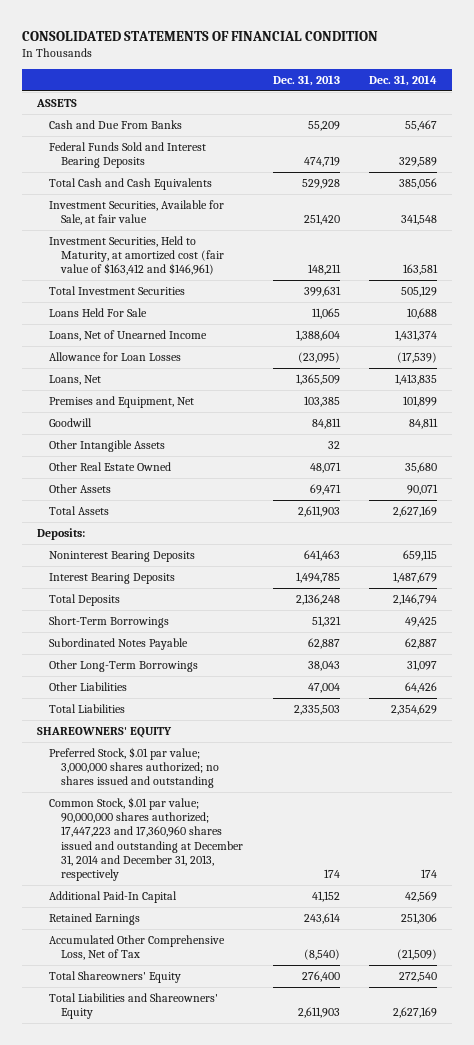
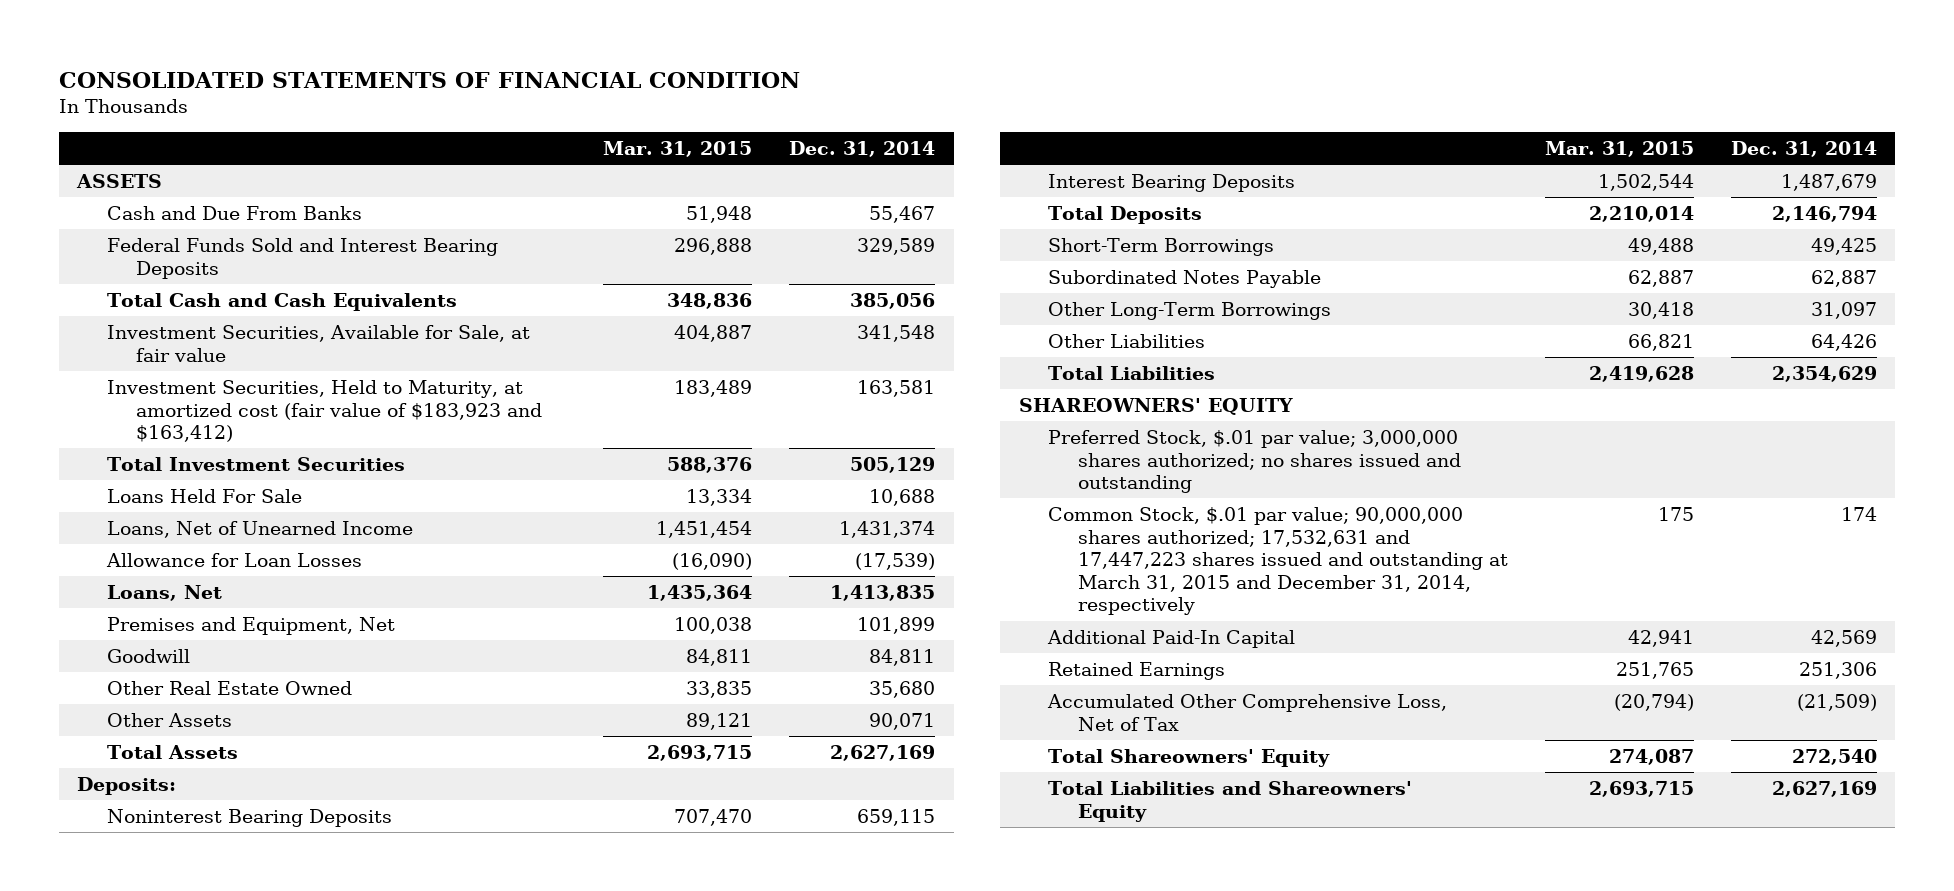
- | Dec. 31, 2013 | Dec. 31, 2014
+ | Mar. 31, 2015 | Dec. 31, 2014
- Investment Securities, Held to Maturity, at amortized cost (fair value of $163,412 and $146,961) | 148,211 | 163,581
+ Investment Securities, Held to Maturity, at amortized cost (fair value of $183,923 and $163,412) | 183,489 | 163,581
- Other Intangible Assets | 32 |
- Common Stock, $.01 par value; 90,000,000 shares authorized; 17,447,223 and 17,360,960 shares issued and outstanding at December 31, 2014 and December 31, 2013, respectively | 174 | 174
+ Common Stock, $.01 par value; 90,000,000 shares authorized; 17,532,631 and 17,447,223 shares issued and outstanding at March 31, 2015 and December 31, 2014, respectively | 175 | 174

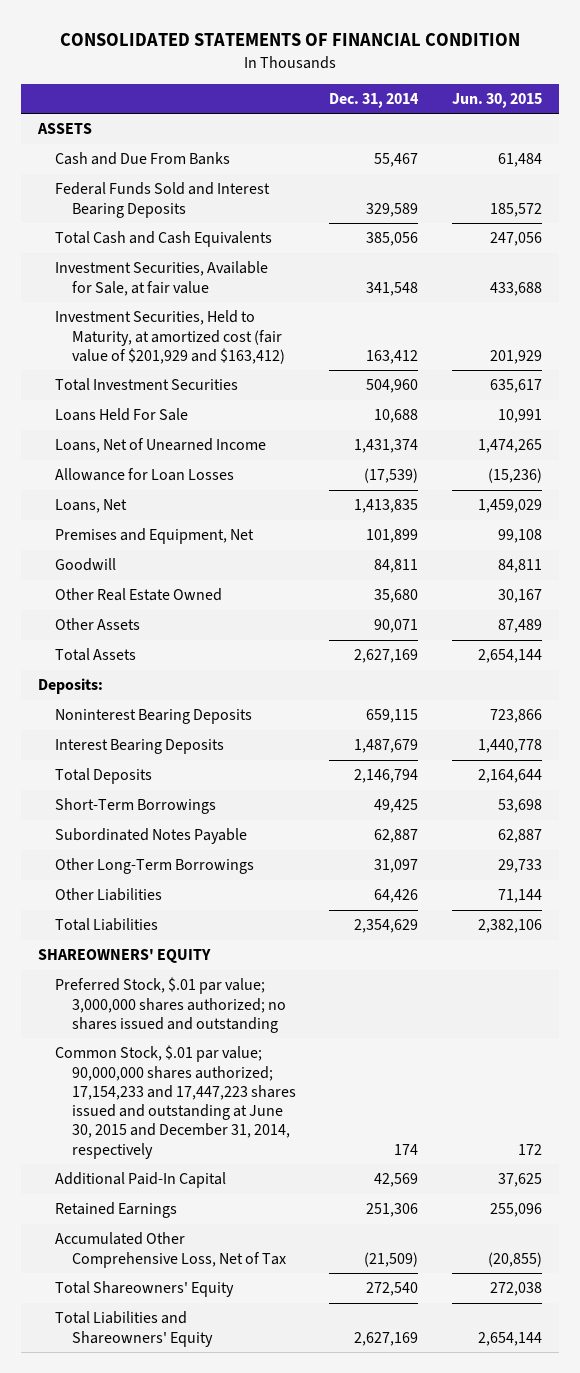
- | Mar. 31, 2015 | Dec. 31, 2014
+ | Dec. 31, 2014 | Jun. 30, 2015
- Investment Securities, Held to Maturity, at amortized cost (fair value of $183,923 and $163,412) | 183,489 | 163,581
- Total Investment Securities | 588,376 | 505,129
+ Investment Securities, Held to Maturity, at amortized cost (fair value of $201,929 and $163,412) | 163,412 | 201,929
+ Total Investment Securities | 504,960 | 635,617
- Common Stock, $.01 par value; 90,000,000 shares authorized; 17,532,631 and 17,447,223 shares issued and outstanding at March 31, 2015 and December 31, 2014, respectively | 175 | 174
+ Common Stock, $.01 par value; 90,000,000 shares authorized; 17,154,233 and 17,447,223 shares issued and outstanding at June 30, 2015 and December 31, 2014, respectively | 174 | 172

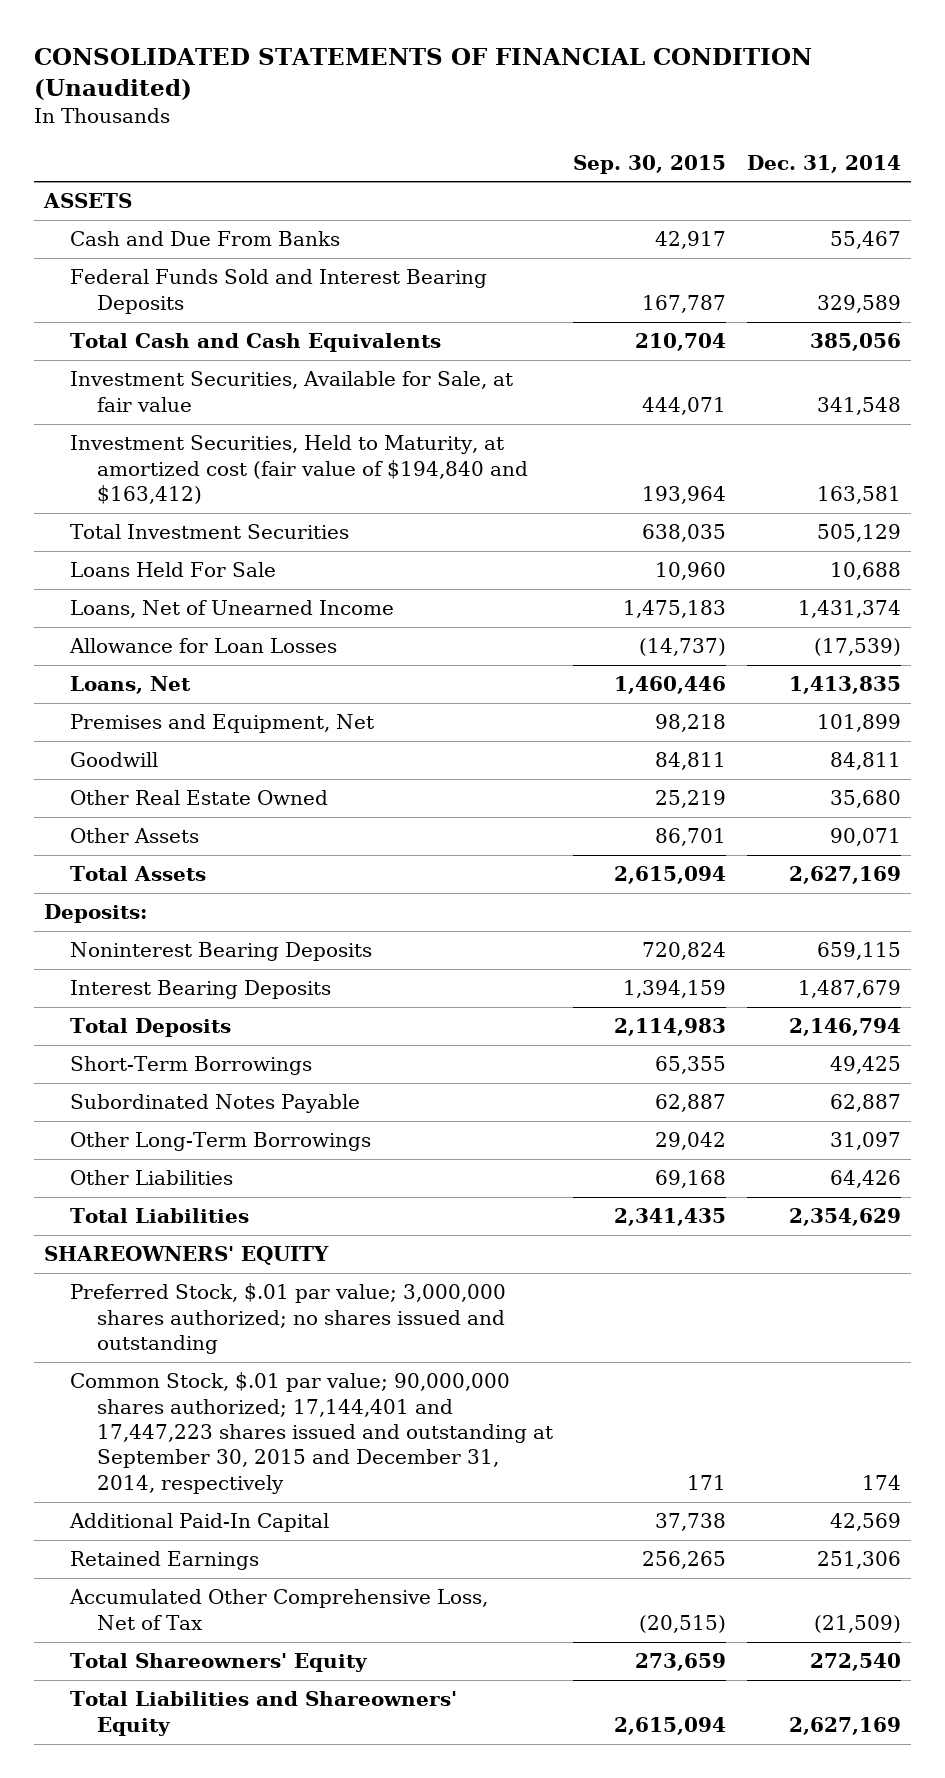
- CONSOLIDATED STATEMENTS OF FINANCIAL CONDITION
+ CONSOLIDATED STATEMENTS OF FINANCIAL CONDITION (Unaudited)
- | Dec. 31, 2014 | Jun. 30, 2015
+ | Sep. 30, 2015 | Dec. 31, 2014
- Investment Securities, Held to Maturity, at amortized cost (fair value of $201,929 and $163,412) | 163,412 | 201,929
- Total Investment Securities | 504,960 | 635,617
+ Investment Securities, Held to Maturity, at amortized cost (fair value of $194,840 and $163,412) | 193,964 | 163,581
+ Total Investment Securities | 638,035 | 505,129
- Common Stock, $.01 par value; 90,000,000 shares authorized; 17,154,233 and 17,447,223 shares issued and outstanding at June 30, 2015 and December 31, 2014, respectively | 174 | 172
+ Common Stock, $.01 par value; 90,000,000 shares authorized; 17,144,401 and 17,447,223 shares issued and outstanding at September 30, 2015 and December 31, 2014, respectively | 171 | 174

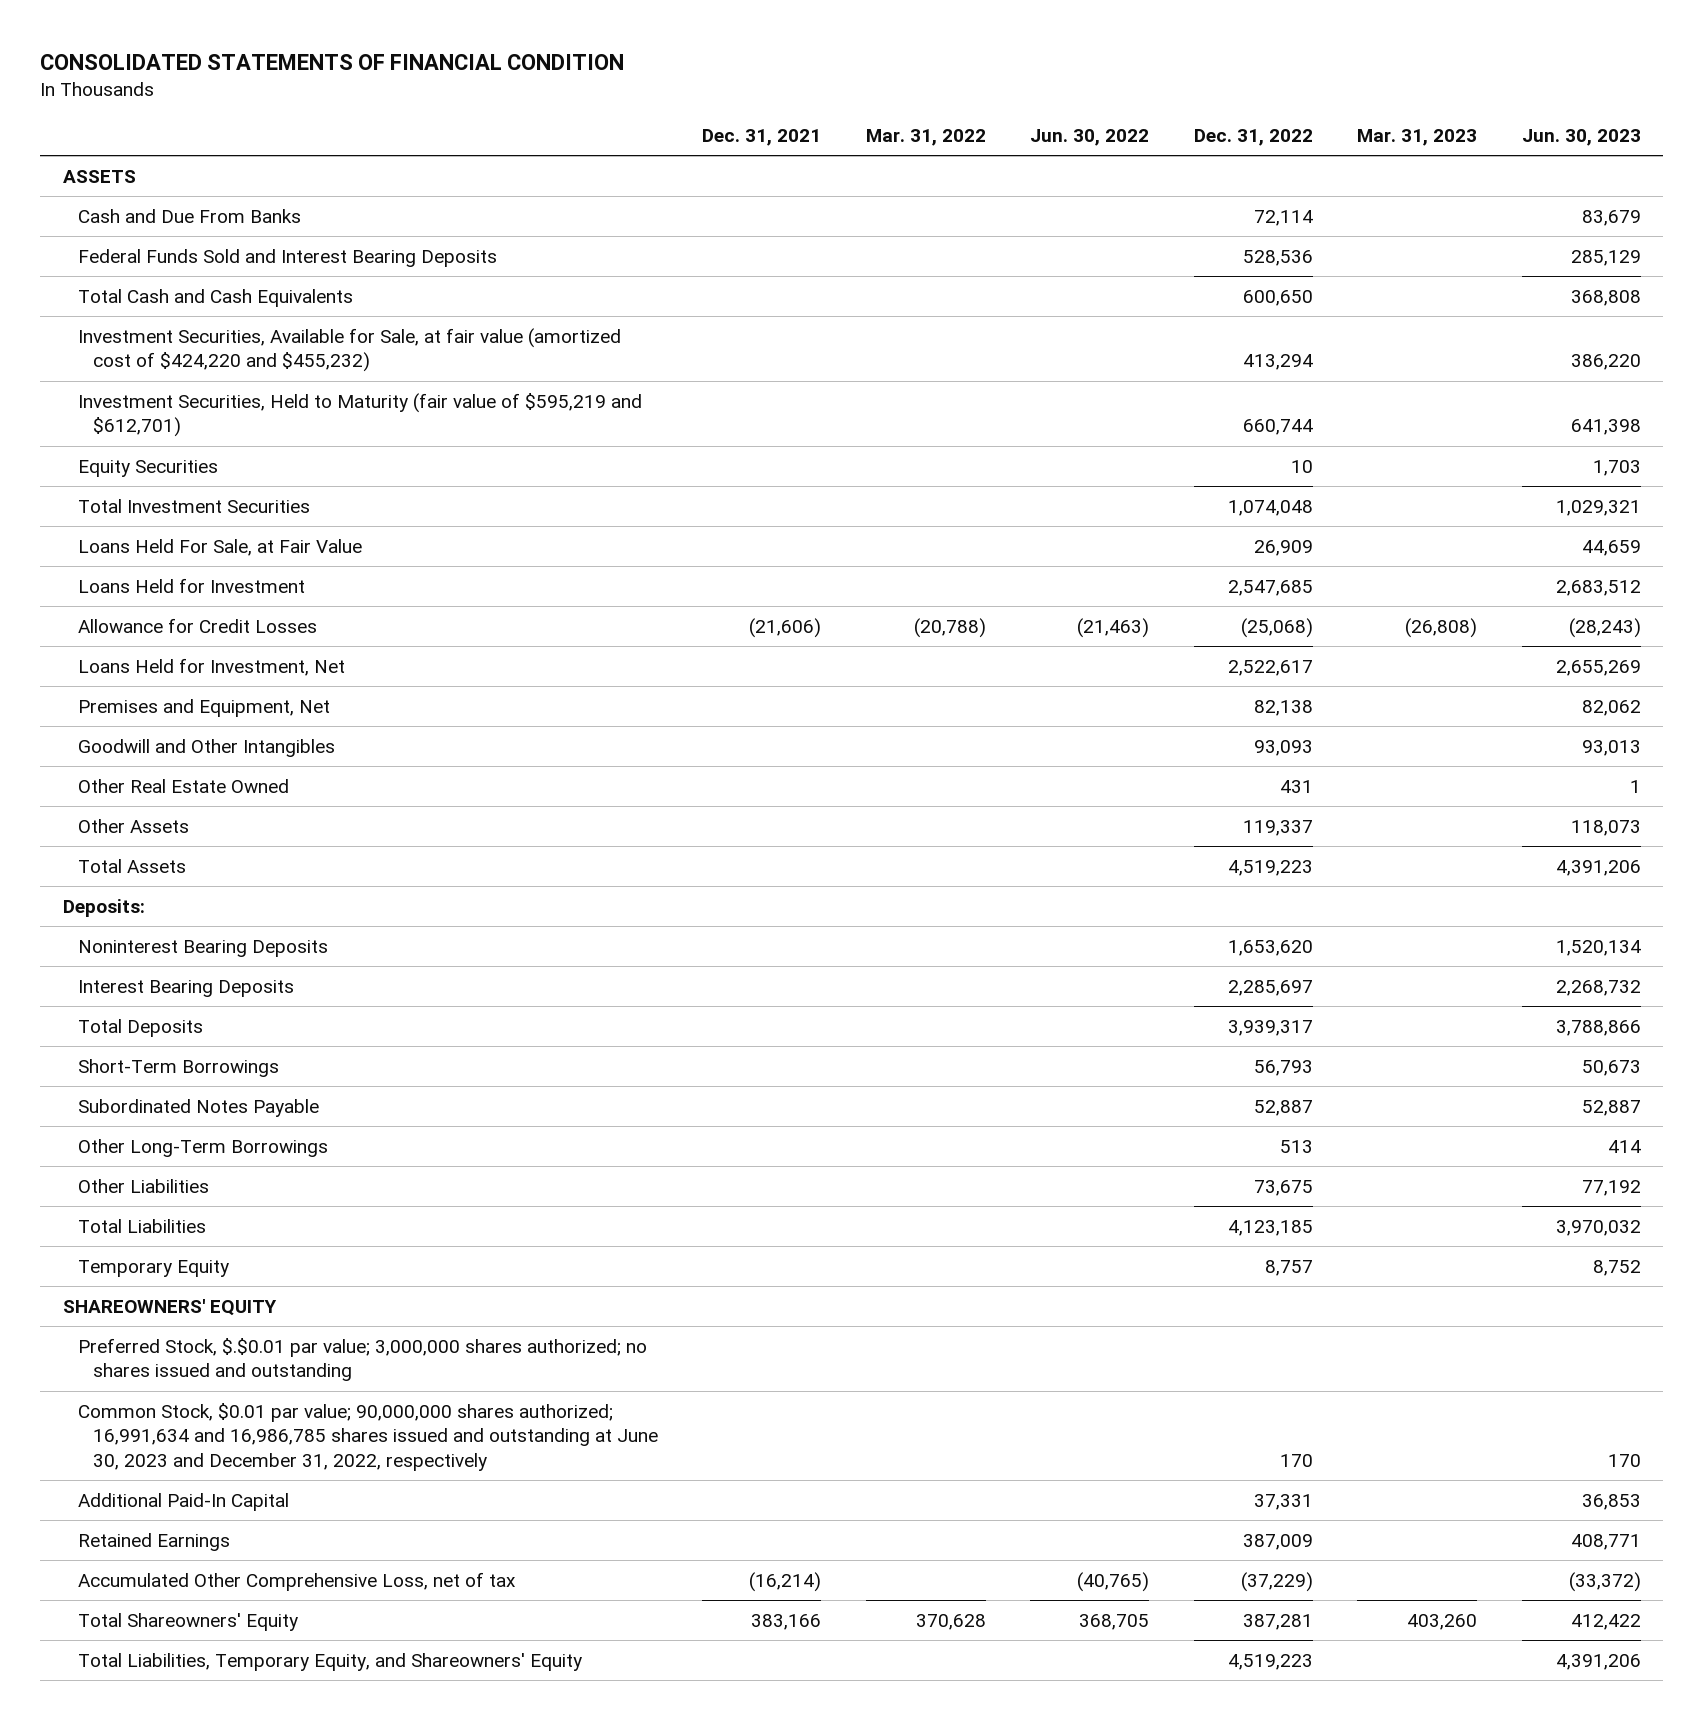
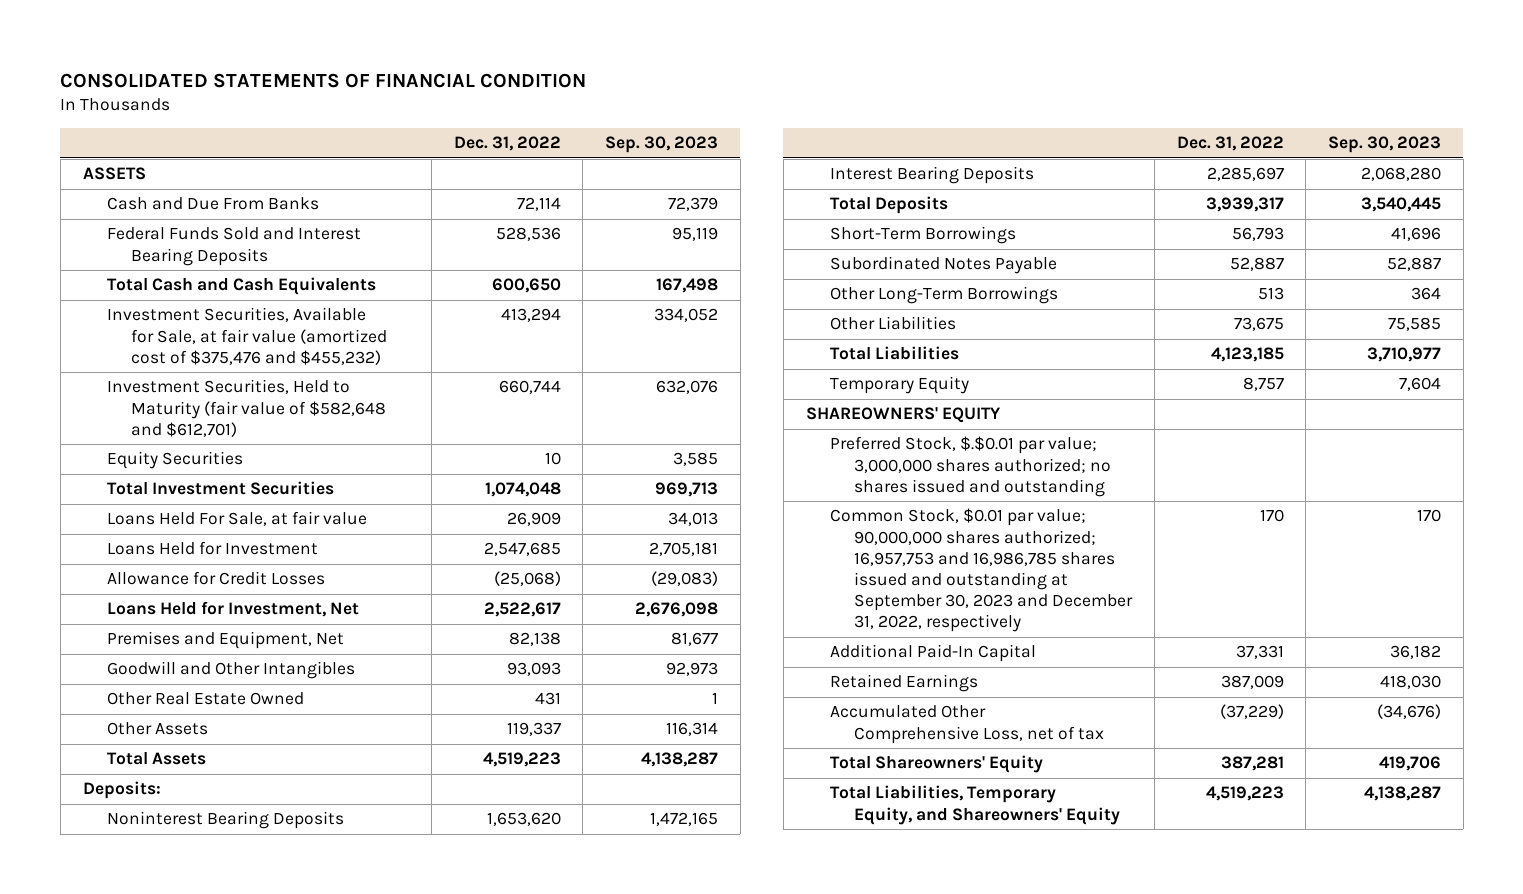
- | Dec. 31, 2021 | Mar. 31, 2022 | Jun. 30, 2022 | Dec. 31, 2022 | Mar. 31, 2023 | Jun. 30, 2023
+ | Dec. 31, 2022 | Sep. 30, 2023
- Investment Securities, Available for Sale, at fair value (amortized cost of $424,220 and $455,232) | | | | 413,294 | | 386,220
- Investment Securities, Held to Maturity (fair value of $595,219 and $612,701) | | | | 660,744 | | 641,398
+ Investment Securities, Available for Sale, at fair value (amortized cost of $375,476 and $455,232) | 413,294 | 334,052
+ Investment Securities, Held to Maturity (fair value of $582,648 and $612,701) | 660,744 | 632,076
- Loans Held For Sale, at Fair Value | | | | 26,909 | | 44,659
+ Loans Held For Sale, at fair value | 26,909 | 34,013
- Common Stock, $0.01 par value; 90,000,000 shares authorized; 16,991,634 and 16,986,785 shares issued and outstanding at June 30, 2023 and December 31, 2022, respectively | | | | 170 | | 170
+ Common Stock, $0.01 par value; 90,000,000 shares authorized; 16,957,753 and 16,986,785 shares issued and outstanding at September 30, 2023 and December 31, 2022, respectively | 170 | 170

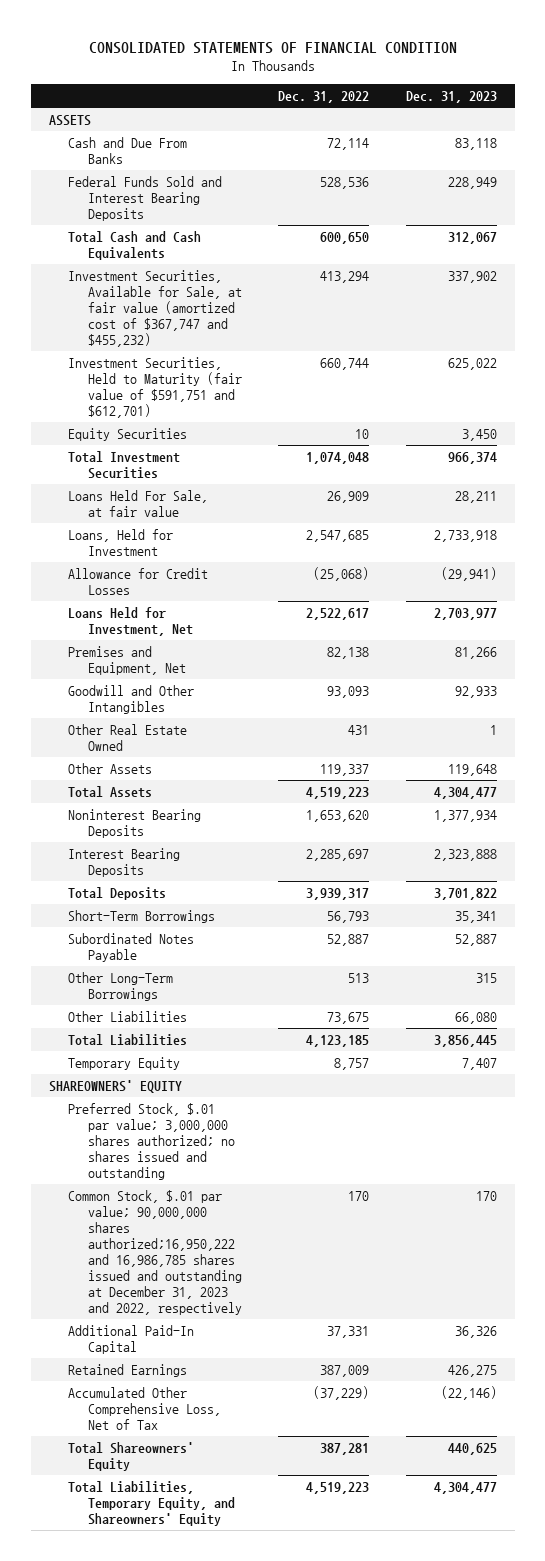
- | Dec. 31, 2022 | Sep. 30, 2023
+ | Dec. 31, 2022 | Dec. 31, 2023
- Investment Securities, Available for Sale, at fair value (amortized cost of $375,476 and $455,232) | 413,294 | 334,052
- Investment Securities, Held to Maturity (fair value of $582,648 and $612,701) | 660,744 | 632,076
+ Investment Securities, Available for Sale, at fair value (amortized cost of $367,747 and $455,232) | 413,294 | 337,902
+ Investment Securities, Held to Maturity (fair value of $591,751 and $612,701) | 660,744 | 625,022
- Loans Held for Investment | 2,547,685 | 2,705,181
+ Loans, Held for Investment | 2,547,685 | 2,733,918
- Deposits:
- Preferred Stock, $.$0.01 par value; 3,000,000 shares authorized; no shares issued and outstanding
- Common Stock, $0.01 par value; 90,000,000 shares authorized; 16,957,753 and 16,986,785 shares issued and outstanding at September 30, 2023 and December 31, 2022, respectively | 170 | 170
+ Preferred Stock, $.01 par value; 3,000,000 shares authorized; no shares issued and outstanding
+ Common Stock, $.01 par value; 90,000,000 shares authorized;16,950,222 and 16,986,785 shares issued and outstanding at December 31, 2023 and 2022, respectively | 170 | 170
- Accumulated Other Comprehensive Loss, net of tax | (37,229) | (34,676)
+ Accumulated Other Comprehensive Loss, Net of Tax | (37,229) | (22,146)

